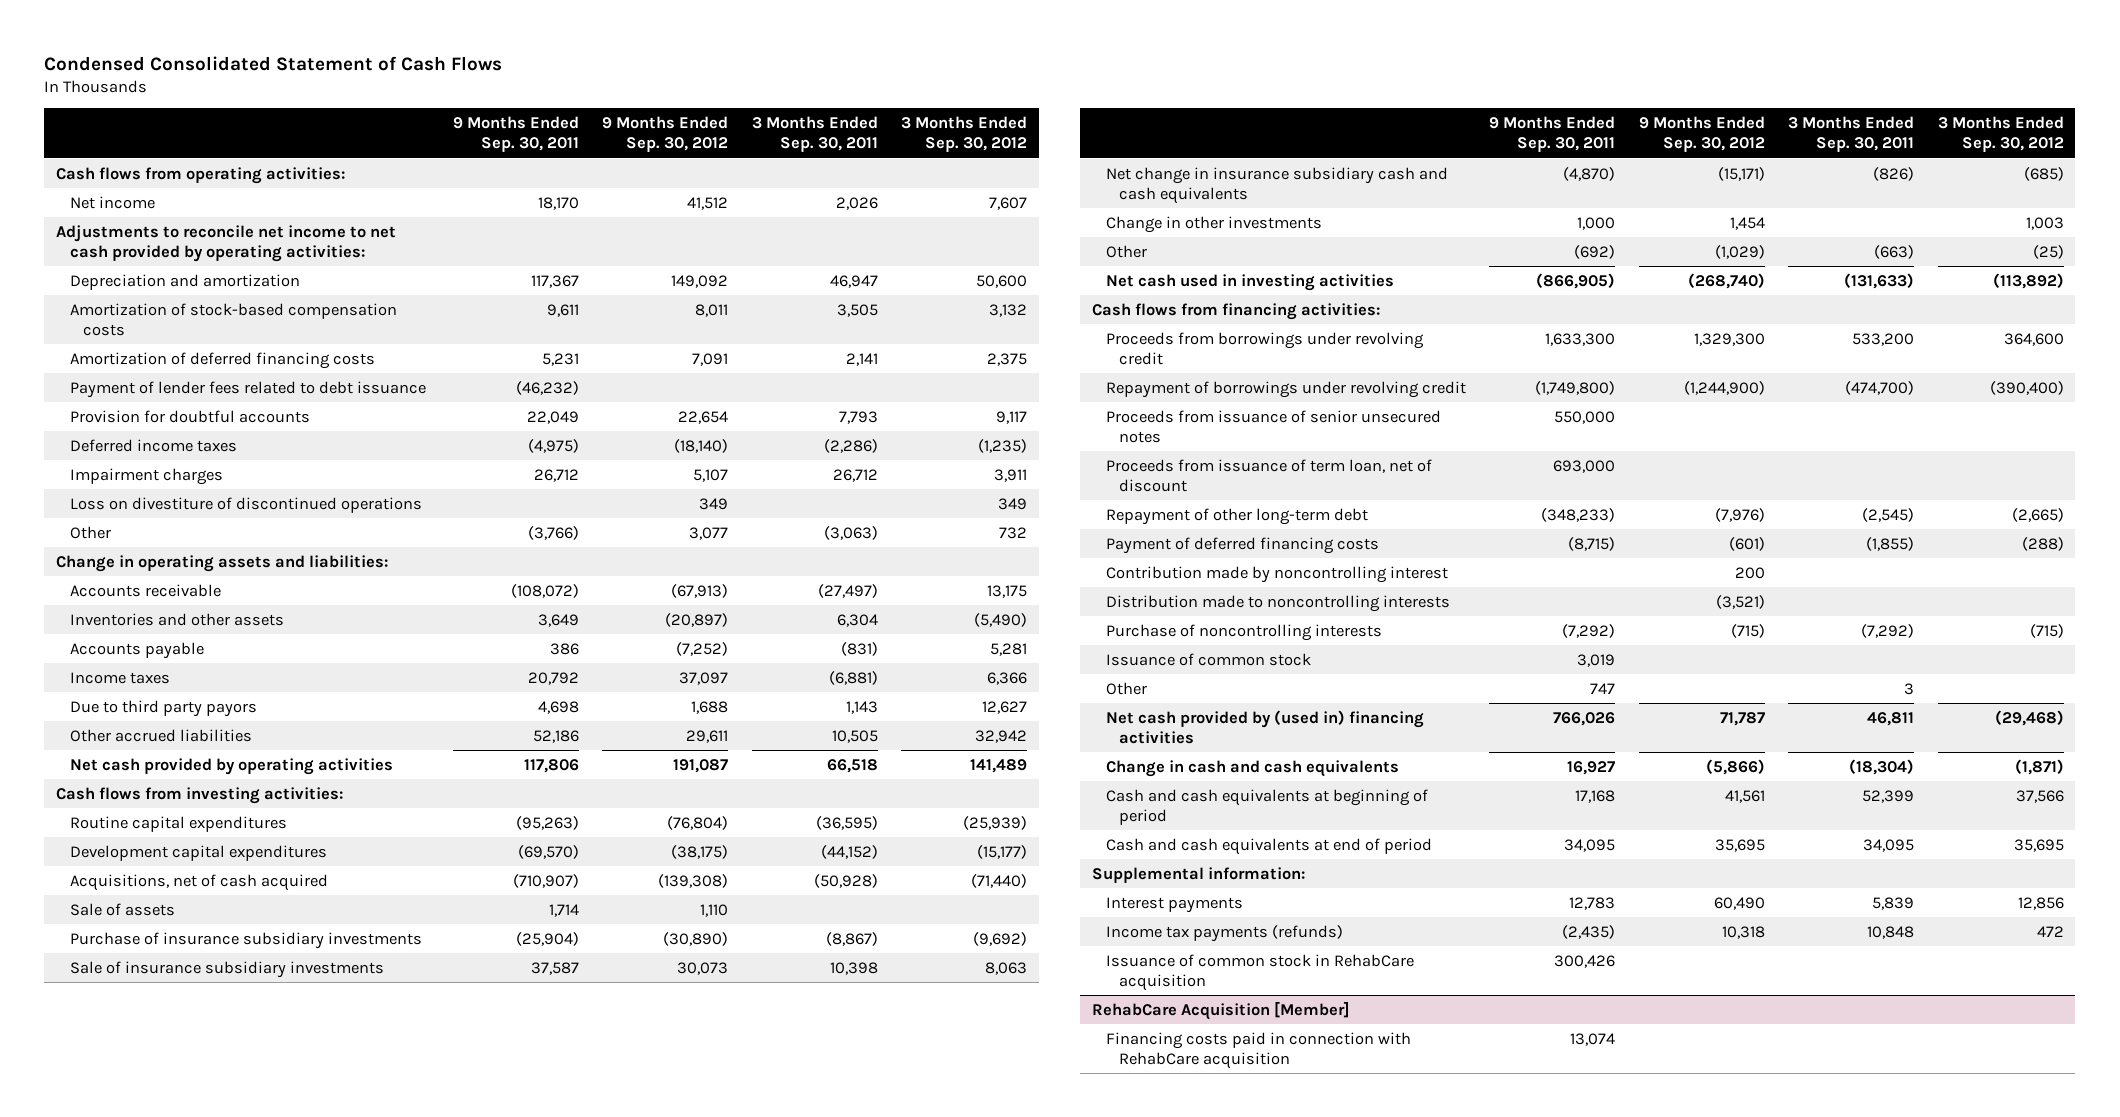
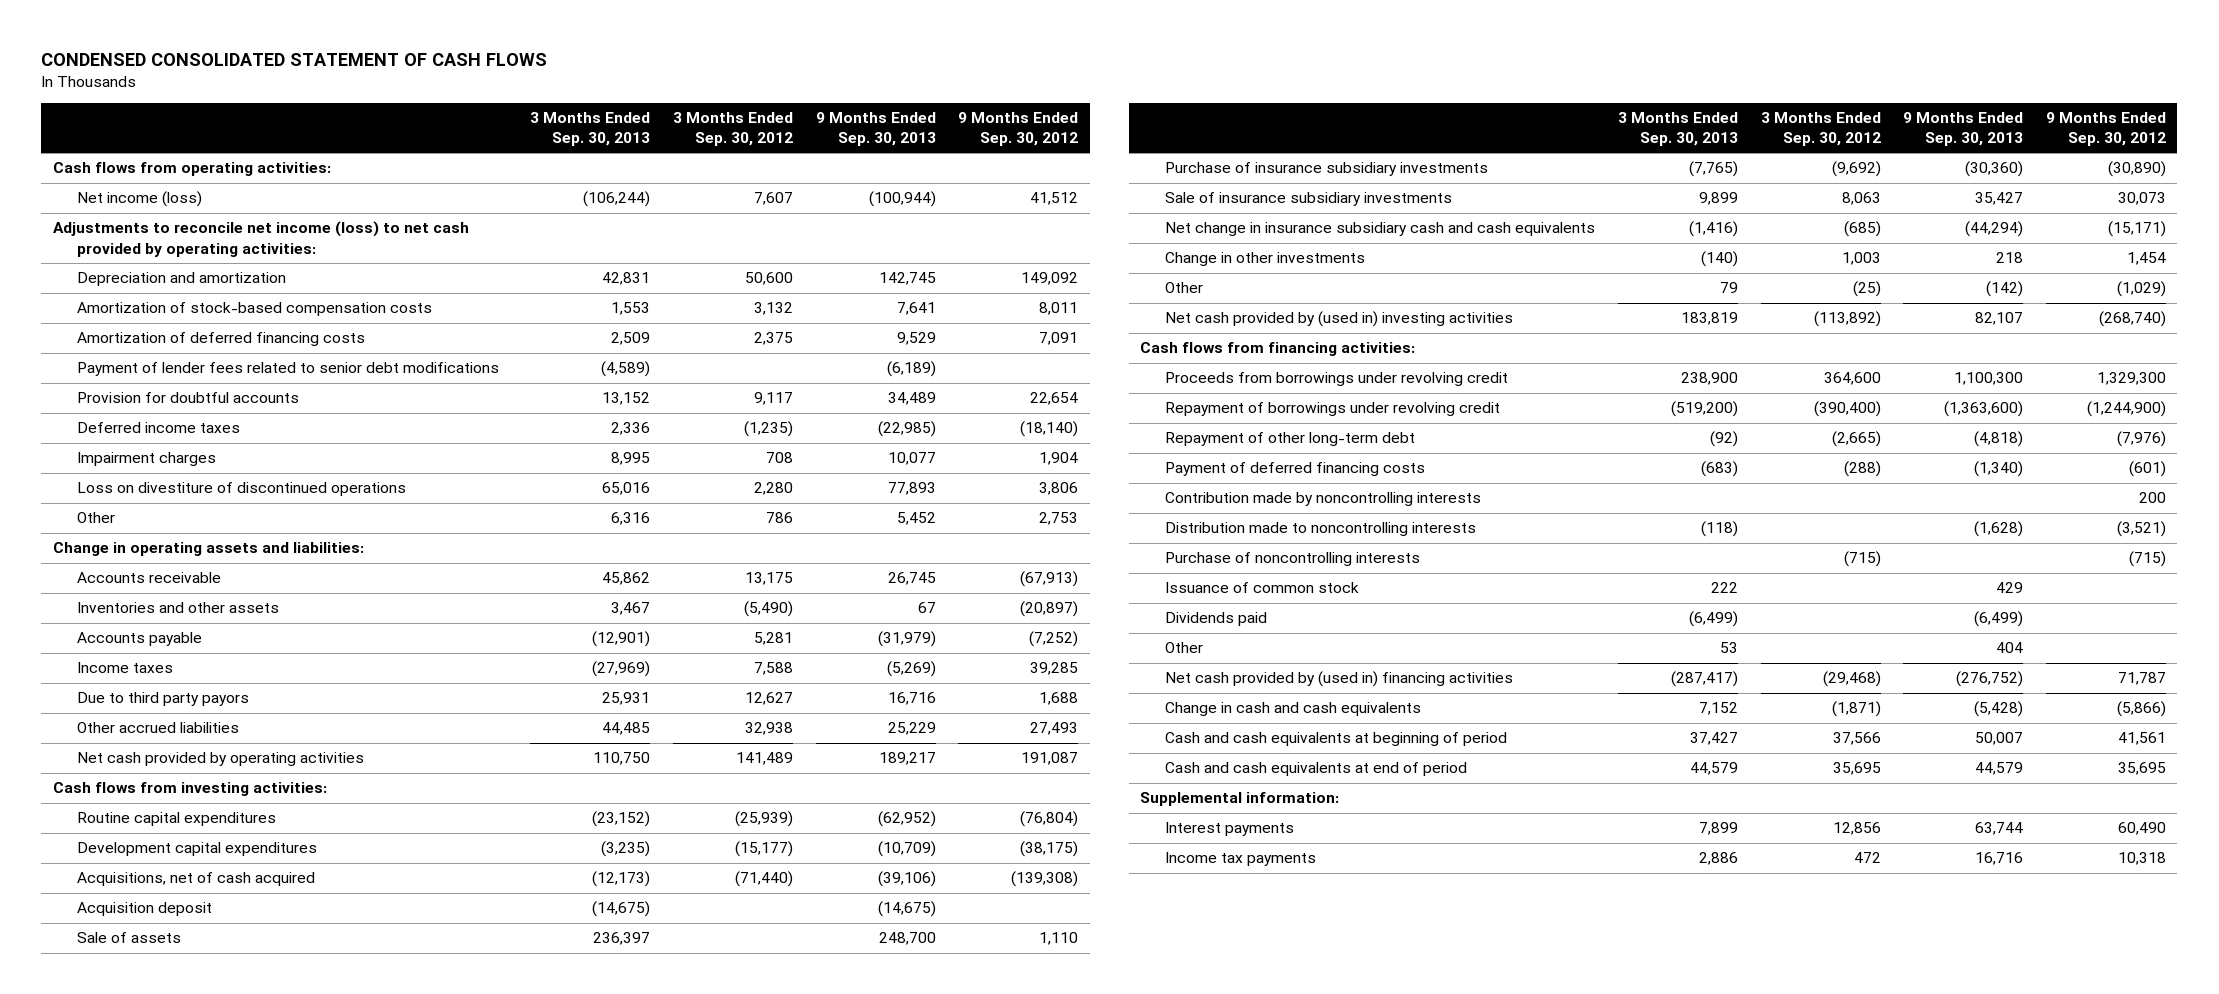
- Condensed Consolidated Statement of Cash Flows
+ CONDENSED CONSOLIDATED STATEMENT OF CASH FLOWS
- | 9 Months Ended Sep. 30, 2011 | 9 Months Ended Sep. 30, 2012 | 3 Months Ended Sep. 30, 2011 | 3 Months Ended Sep. 30, 2012
+ | 3 Months Ended Sep. 30, 2013 | 3 Months Ended Sep. 30, 2012 | 9 Months Ended Sep. 30, 2013 | 9 Months Ended Sep. 30, 2012
- Net income | 18,170 | 41,512 | 2,026 | 7,607
- Adjustments to reconcile net income to net cash provided by operating activities:
+ Net income (loss) | (106,244) | 7,607 | (100,944) | 41,512
+ Adjustments to reconcile net income (loss) to net cash provided by operating activities:
- Payment of lender fees related to debt issuance | (46,232) | | |
+ Payment of lender fees related to senior debt modifications | (4,589) | | (6,189) |
- Impairment charges | 26,712 | 5,107 | 26,712 | 3,911
- Loss on divestiture of discontinued operations | | 349 | | 349
- Other | (3,766) | 3,077 | (3,063) | 732
+ Impairment charges | 8,995 | 708 | 10,077 | 1,904
+ Loss on divestiture of discontinued operations | 65,016 | 2,280 | 77,893 | 3,806
+ Other | 6,316 | 786 | 5,452 | 2,753
- Income taxes | 20,792 | 37,097 | (6,881) | 6,366
+ Income taxes | (27,969) | 7,588 | (5,269) | 39,285
- Other accrued liabilities | 52,186 | 29,611 | 10,505 | 32,942
+ Other accrued liabilities | 44,485 | 32,938 | 25,229 | 27,493
+ Acquisition deposit | (14,675) | | (14,675) |
- Net cash used in investing activities | (866,905) | (268,740) | (131,633) | (113,892)
+ Net cash provided by (used in) investing activities | 183,819 | (113,892) | 82,107 | (268,740)
- Proceeds from issuance of senior unsecured notes | 550,000 | | |
- Proceeds from issuance of term loan, net of discount | 693,000 | | |
- Contribution made by noncontrolling interest | | 200 | |
+ Contribution made by noncontrolling interests | | | | 200
+ Dividends paid | (6,499) | | (6,499) |
- Income tax payments (refunds) | (2,435) | 10,318 | 10,848 | 472
- Issuance of common stock in RehabCare acquisition | 300,426 | | |
- RehabCare Acquisition [Member]
- Financing costs paid in connection with RehabCare acquisition | 13,074 | | |
+ Income tax payments | 2,886 | 472 | 16,716 | 10,318

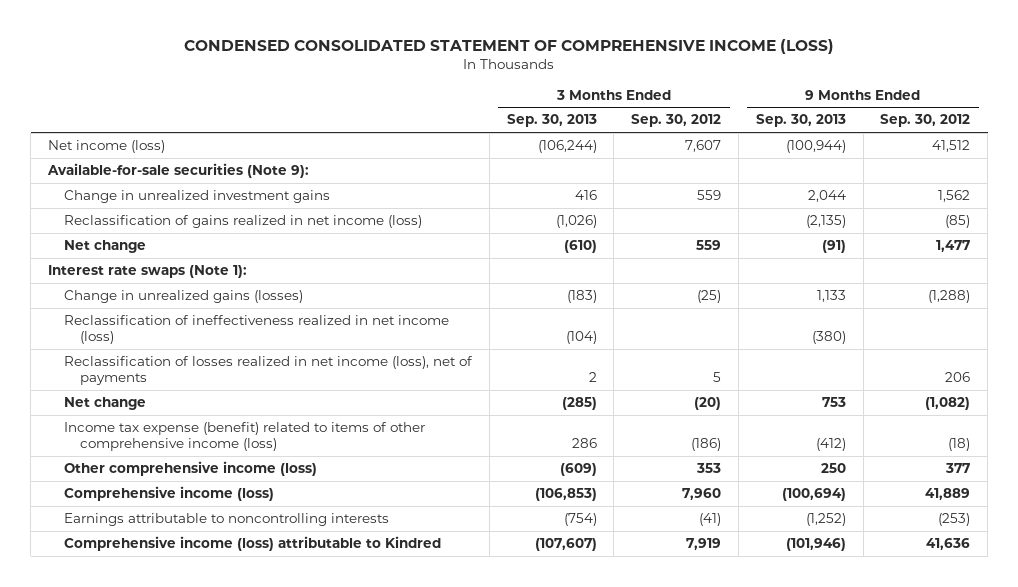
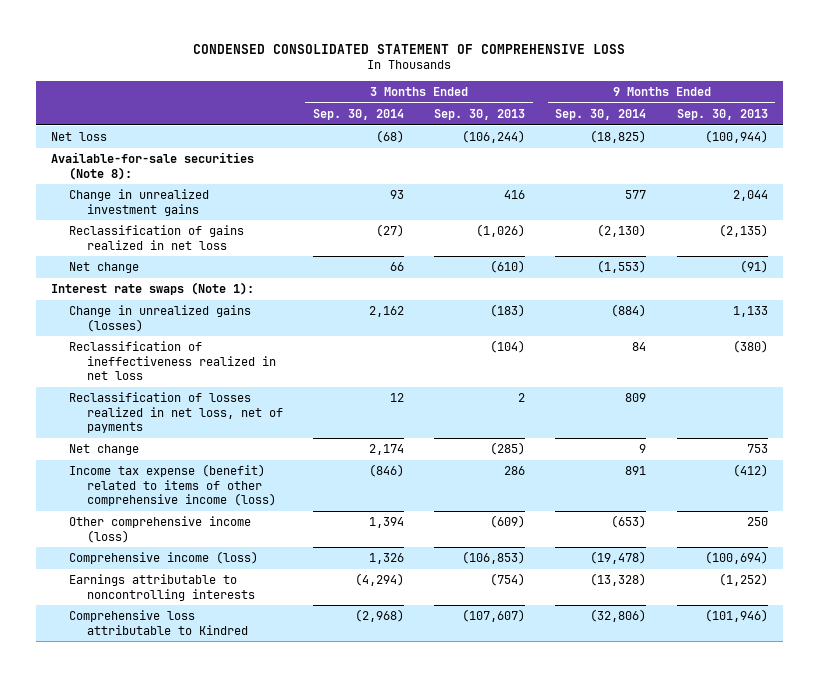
- CONDENSED CONSOLIDATED STATEMENT OF COMPREHENSIVE INCOME (LOSS)
+ CONDENSED CONSOLIDATED STATEMENT OF COMPREHENSIVE LOSS
- | 3 Months Ended Sep. 30, 2013 | 3 Months Ended Sep. 30, 2012 | 9 Months Ended Sep. 30, 2013 | 9 Months Ended Sep. 30, 2012
+ | 3 Months Ended Sep. 30, 2014 | 3 Months Ended Sep. 30, 2013 | 9 Months Ended Sep. 30, 2014 | 9 Months Ended Sep. 30, 2013
- Net income (loss) | (106,244) | 7,607 | (100,944) | 41,512
- Available-for-sale securities (Note 9):
+ Net loss | (68) | (106,244) | (18,825) | (100,944)
+ Available-for-sale securities (Note 8):
- Reclassification of gains realized in net income (loss) | (1,026) | | (2,135) | (85)
+ Reclassification of gains realized in net loss | (27) | (1,026) | (2,130) | (2,135)
- Reclassification of ineffectiveness realized in net income (loss) | (104) | | (380) |
- Reclassification of losses realized in net income (loss), net of payments | 2 | 5 | | 206
+ Reclassification of ineffectiveness realized in net loss | | (104) | 84 | (380)
+ Reclassification of losses realized in net loss, net of payments | 12 | 2 | 809 |
- Comprehensive income (loss) attributable to Kindred | (107,607) | 7,919 | (101,946) | 41,636
+ Comprehensive loss attributable to Kindred | (2,968) | (107,607) | (32,806) | (101,946)

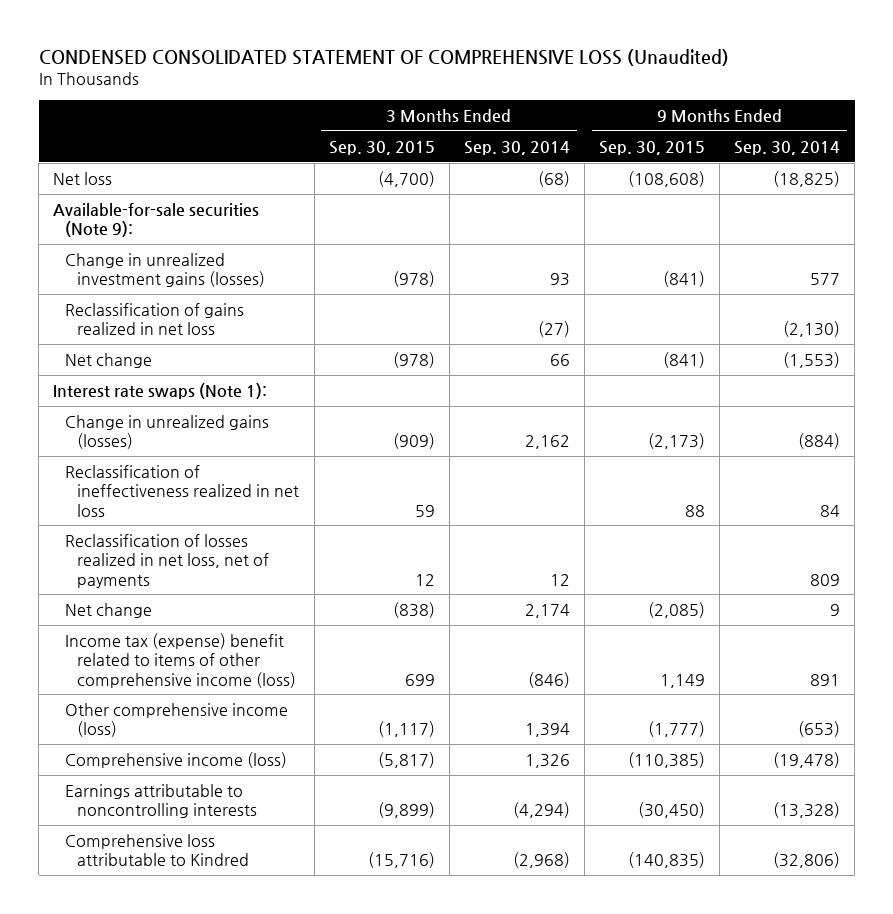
- CONDENSED CONSOLIDATED STATEMENT OF COMPREHENSIVE LOSS
+ CONDENSED CONSOLIDATED STATEMENT OF COMPREHENSIVE LOSS (Unaudited)
- | 3 Months Ended Sep. 30, 2014 | 3 Months Ended Sep. 30, 2013 | 9 Months Ended Sep. 30, 2014 | 9 Months Ended Sep. 30, 2013
+ | 3 Months Ended Sep. 30, 2015 | 3 Months Ended Sep. 30, 2014 | 9 Months Ended Sep. 30, 2015 | 9 Months Ended Sep. 30, 2014
- Available-for-sale securities (Note 8):
- Change in unrealized investment gains | 93 | 416 | 577 | 2,044
+ Available-for-sale securities (Note 9):
+ Change in unrealized investment gains (losses) | (978) | 93 | (841) | 577
- Income tax expense (benefit) related to items of other comprehensive income (loss) | (846) | 286 | 891 | (412)
+ Income tax (expense) benefit related to items of other comprehensive income (loss) | 699 | (846) | 1,149 | 891

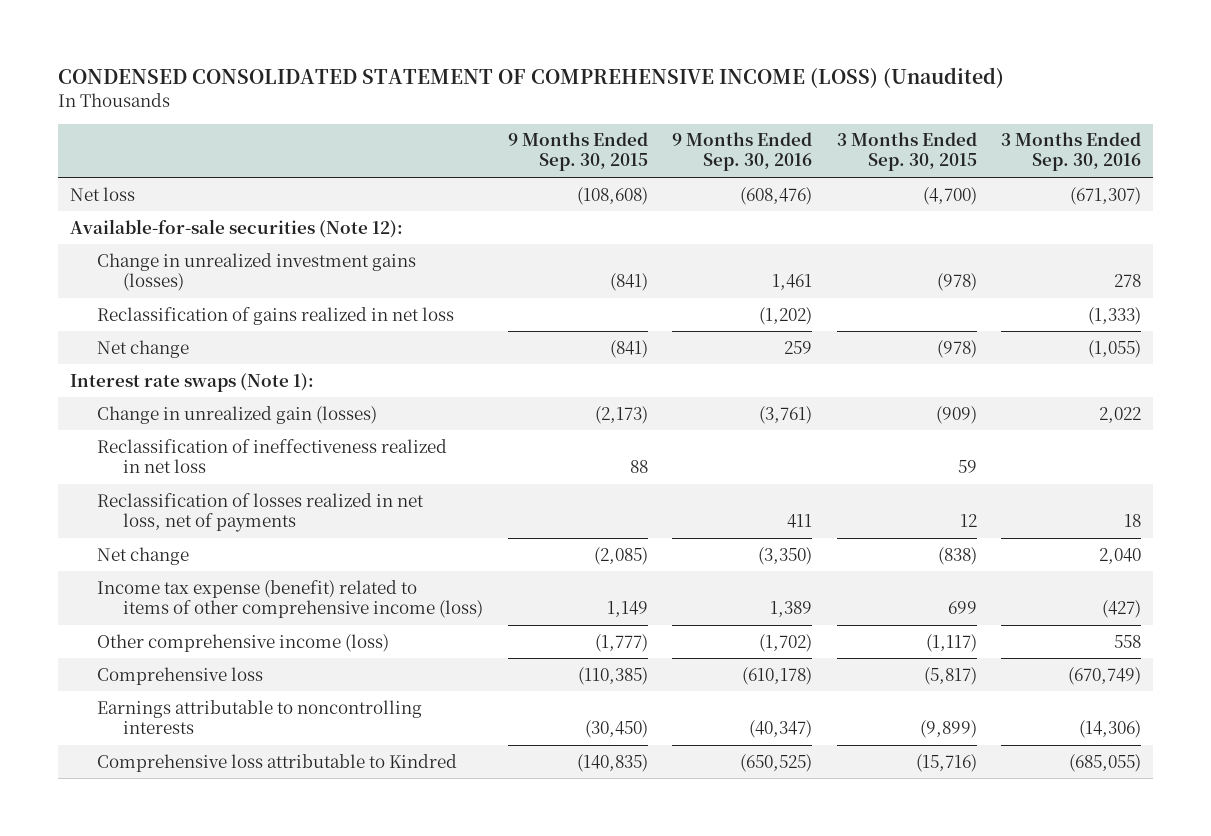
- CONDENSED CONSOLIDATED STATEMENT OF COMPREHENSIVE LOSS (Unaudited)
+ CONDENSED CONSOLIDATED STATEMENT OF COMPREHENSIVE INCOME (LOSS) (Unaudited)
- | 3 Months Ended Sep. 30, 2015 | 3 Months Ended Sep. 30, 2014 | 9 Months Ended Sep. 30, 2015 | 9 Months Ended Sep. 30, 2014
+ | 9 Months Ended Sep. 30, 2015 | 9 Months Ended Sep. 30, 2016 | 3 Months Ended Sep. 30, 2015 | 3 Months Ended Sep. 30, 2016
- Available-for-sale securities (Note 9):
+ Available-for-sale securities (Note 12):
- Change in unrealized gains (losses) | (909) | 2,162 | (2,173) | (884)
+ Change in unrealized gain (losses) | (2,173) | (3,761) | (909) | 2,022
- Income tax (expense) benefit related to items of other comprehensive income (loss) | 699 | (846) | 1,149 | 891
+ Income tax expense (benefit) related to items of other comprehensive income (loss) | 1,149 | 1,389 | 699 | (427)
- Comprehensive income (loss) | (5,817) | 1,326 | (110,385) | (19,478)
+ Comprehensive loss | (110,385) | (610,178) | (5,817) | (670,749)

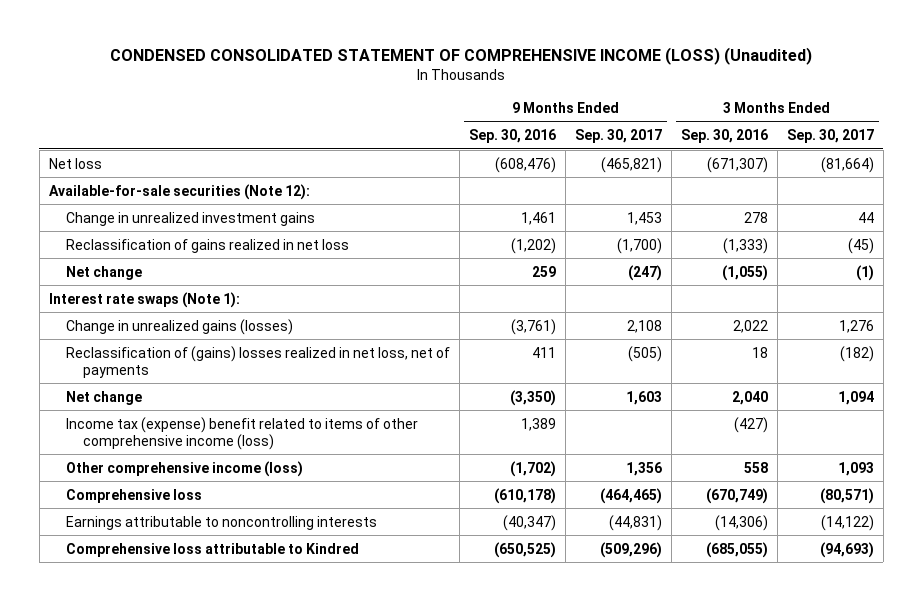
- | 9 Months Ended Sep. 30, 2015 | 9 Months Ended Sep. 30, 2016 | 3 Months Ended Sep. 30, 2015 | 3 Months Ended Sep. 30, 2016
+ | 9 Months Ended Sep. 30, 2016 | 9 Months Ended Sep. 30, 2017 | 3 Months Ended Sep. 30, 2016 | 3 Months Ended Sep. 30, 2017
- Change in unrealized investment gains (losses) | (841) | 1,461 | (978) | 278
+ Change in unrealized investment gains | 1,461 | 1,453 | 278 | 44
- Change in unrealized gain (losses) | (2,173) | (3,761) | (909) | 2,022
- Reclassification of ineffectiveness realized in net loss | 88 | | 59 |
- Reclassification of losses realized in net loss, net of payments | | 411 | 12 | 18
+ Change in unrealized gains (losses) | (3,761) | 2,108 | 2,022 | 1,276
+ Reclassification of (gains) losses realized in net loss, net of payments | 411 | (505) | 18 | (182)
- Income tax expense (benefit) related to items of other comprehensive income (loss) | 1,149 | 1,389 | 699 | (427)
+ Income tax (expense) benefit related to items of other comprehensive income (loss) | 1,389 | | (427) |

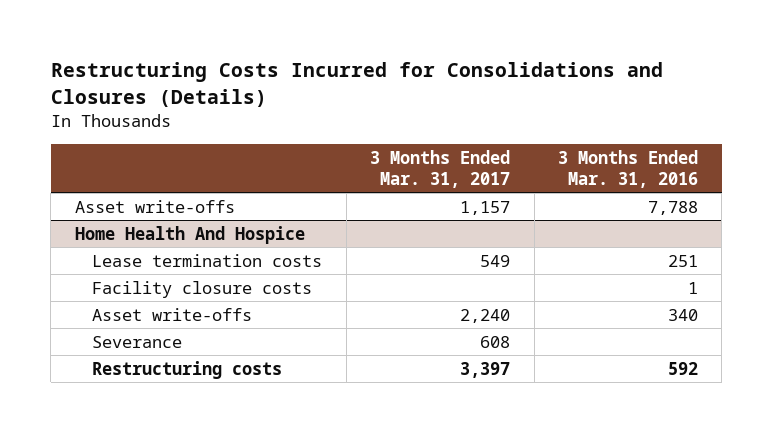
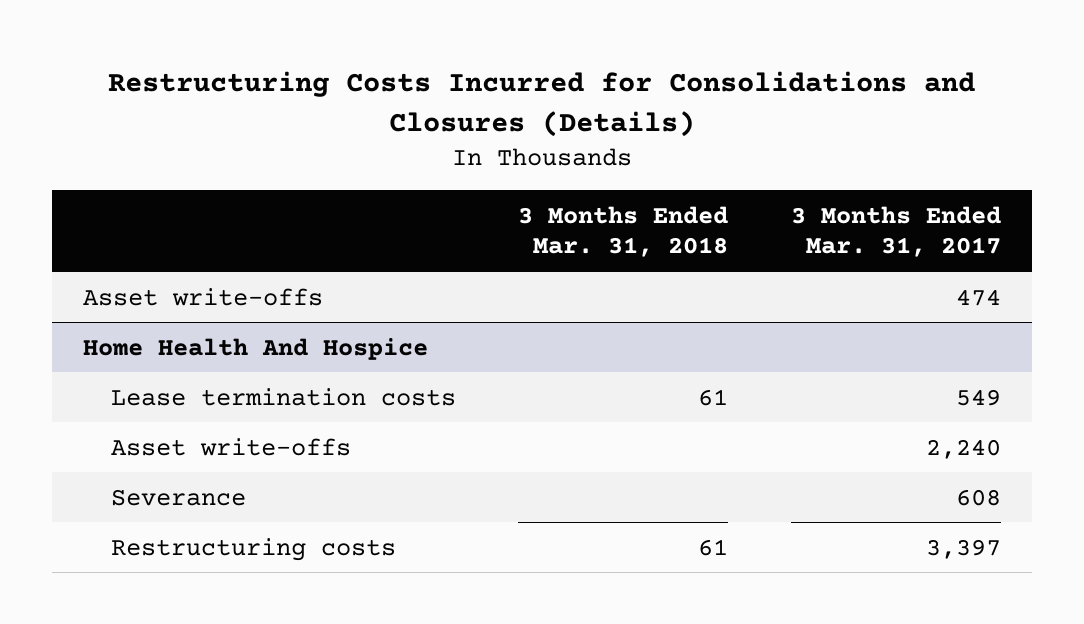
- | 3 Months Ended Mar. 31, 2017 | 3 Months Ended Mar. 31, 2016
+ | 3 Months Ended Mar. 31, 2018 | 3 Months Ended Mar. 31, 2017
- Asset write-offs | 1,157 | 7,788
+ Asset write-offs | | 474
@ Home Health And Hospice
- Facility closure costs | | 1

